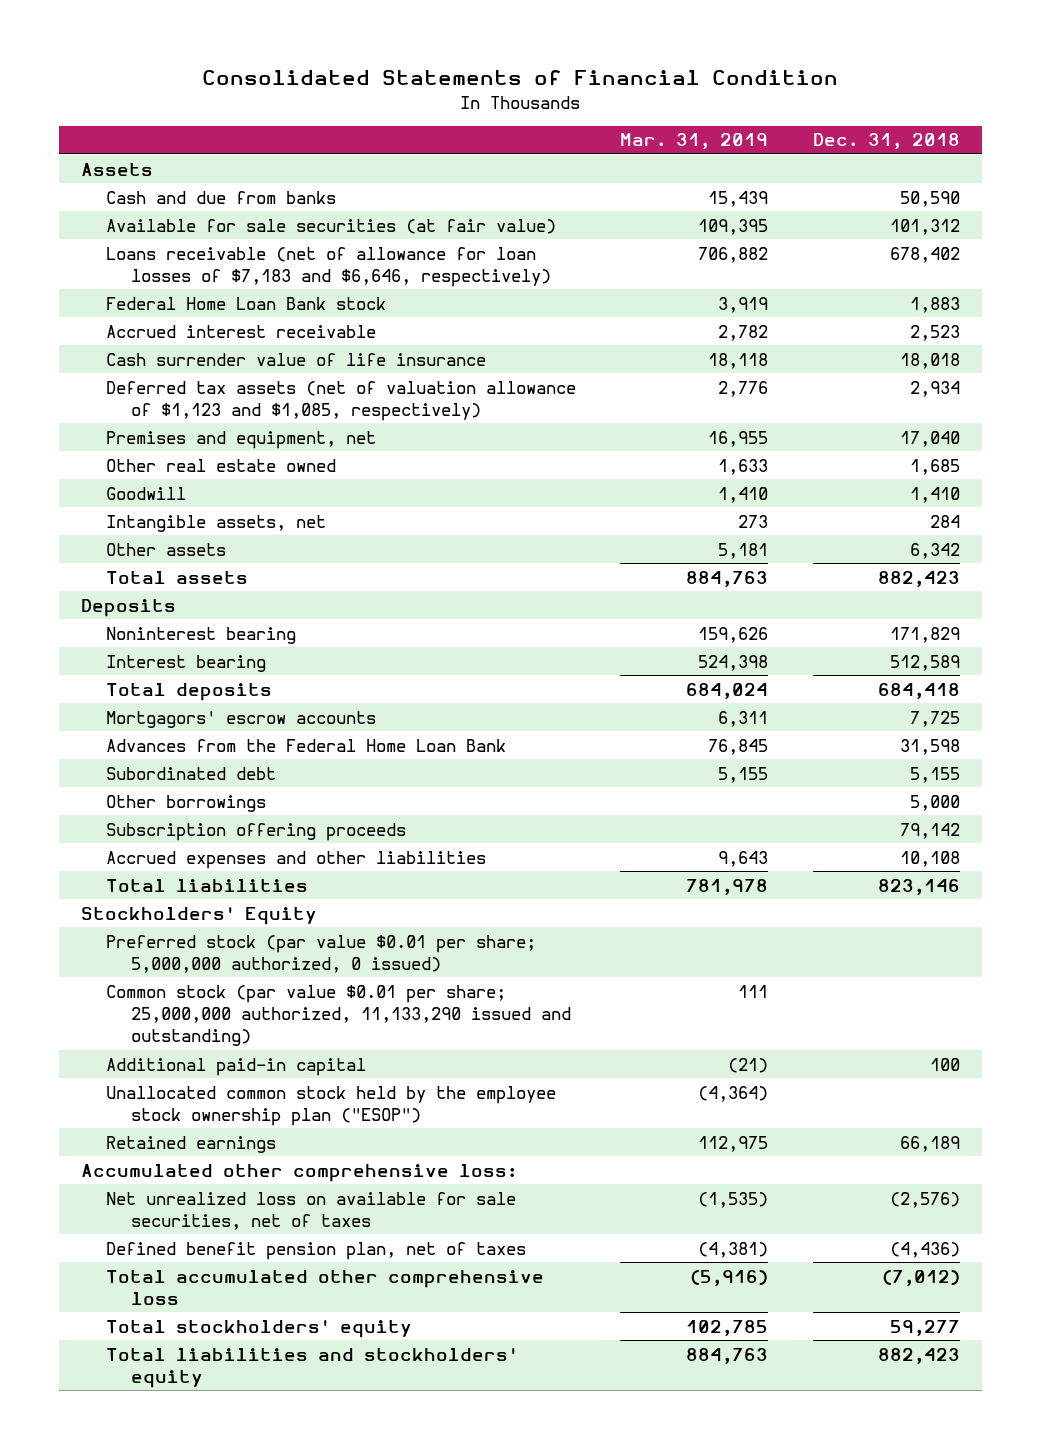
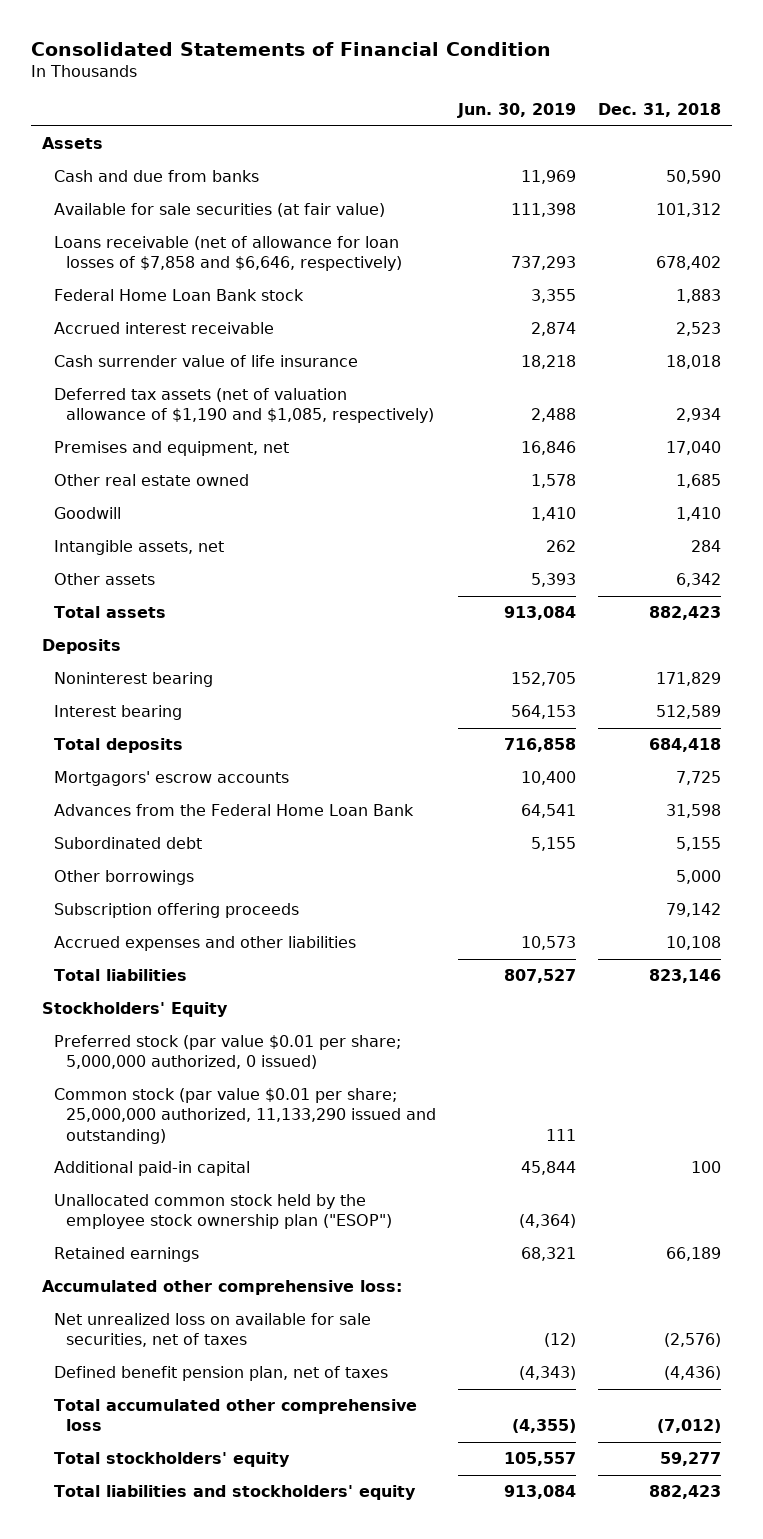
- | Mar. 31, 2019 | Dec. 31, 2018
+ | Jun. 30, 2019 | Dec. 31, 2018
- Loans receivable (net of allowance for loan losses of $7,183 and $6,646, respectively) | 706,882 | 678,402
+ Loans receivable (net of allowance for loan losses of $7,858 and $6,646, respectively) | 737,293 | 678,402
- Deferred tax assets (net of valuation allowance of $1,123 and $1,085, respectively) | 2,776 | 2,934
+ Deferred tax assets (net of valuation allowance of $1,190 and $1,085, respectively) | 2,488 | 2,934

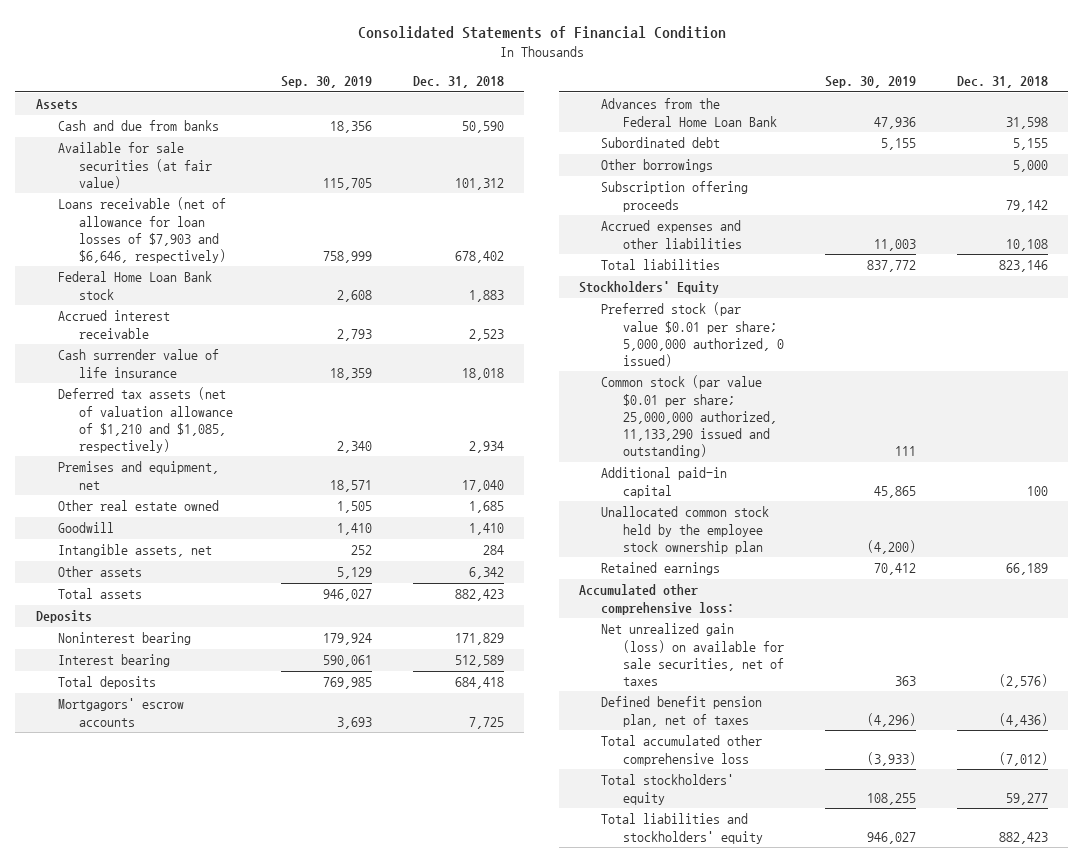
- | Jun. 30, 2019 | Dec. 31, 2018
+ | Sep. 30, 2019 | Dec. 31, 2018
- Loans receivable (net of allowance for loan losses of $7,858 and $6,646, respectively) | 737,293 | 678,402
+ Loans receivable (net of allowance for loan losses of $7,903 and $6,646, respectively) | 758,999 | 678,402
- Deferred tax assets (net of valuation allowance of $1,190 and $1,085, respectively) | 2,488 | 2,934
+ Deferred tax assets (net of valuation allowance of $1,210 and $1,085, respectively) | 2,340 | 2,934
- Unallocated common stock held by the employee stock ownership plan ("ESOP") | (4,364) |
+ Unallocated common stock held by the employee stock ownership plan | (4,200) |
- Net unrealized loss on available for sale securities, net of taxes | (12) | (2,576)
+ Net unrealized gain (loss) on available for sale securities, net of taxes | 363 | (2,576)

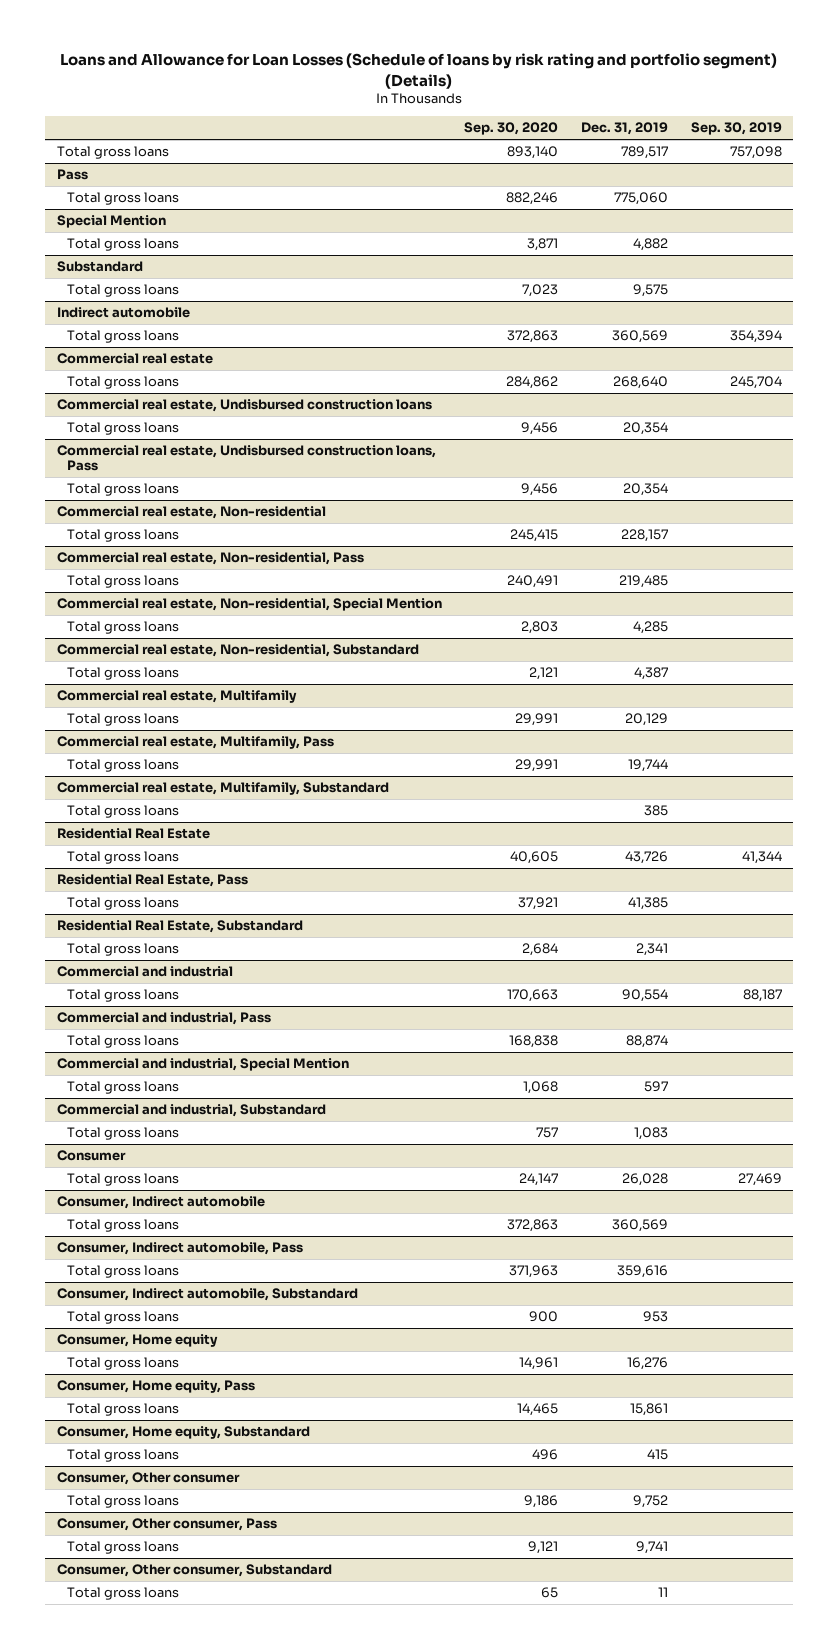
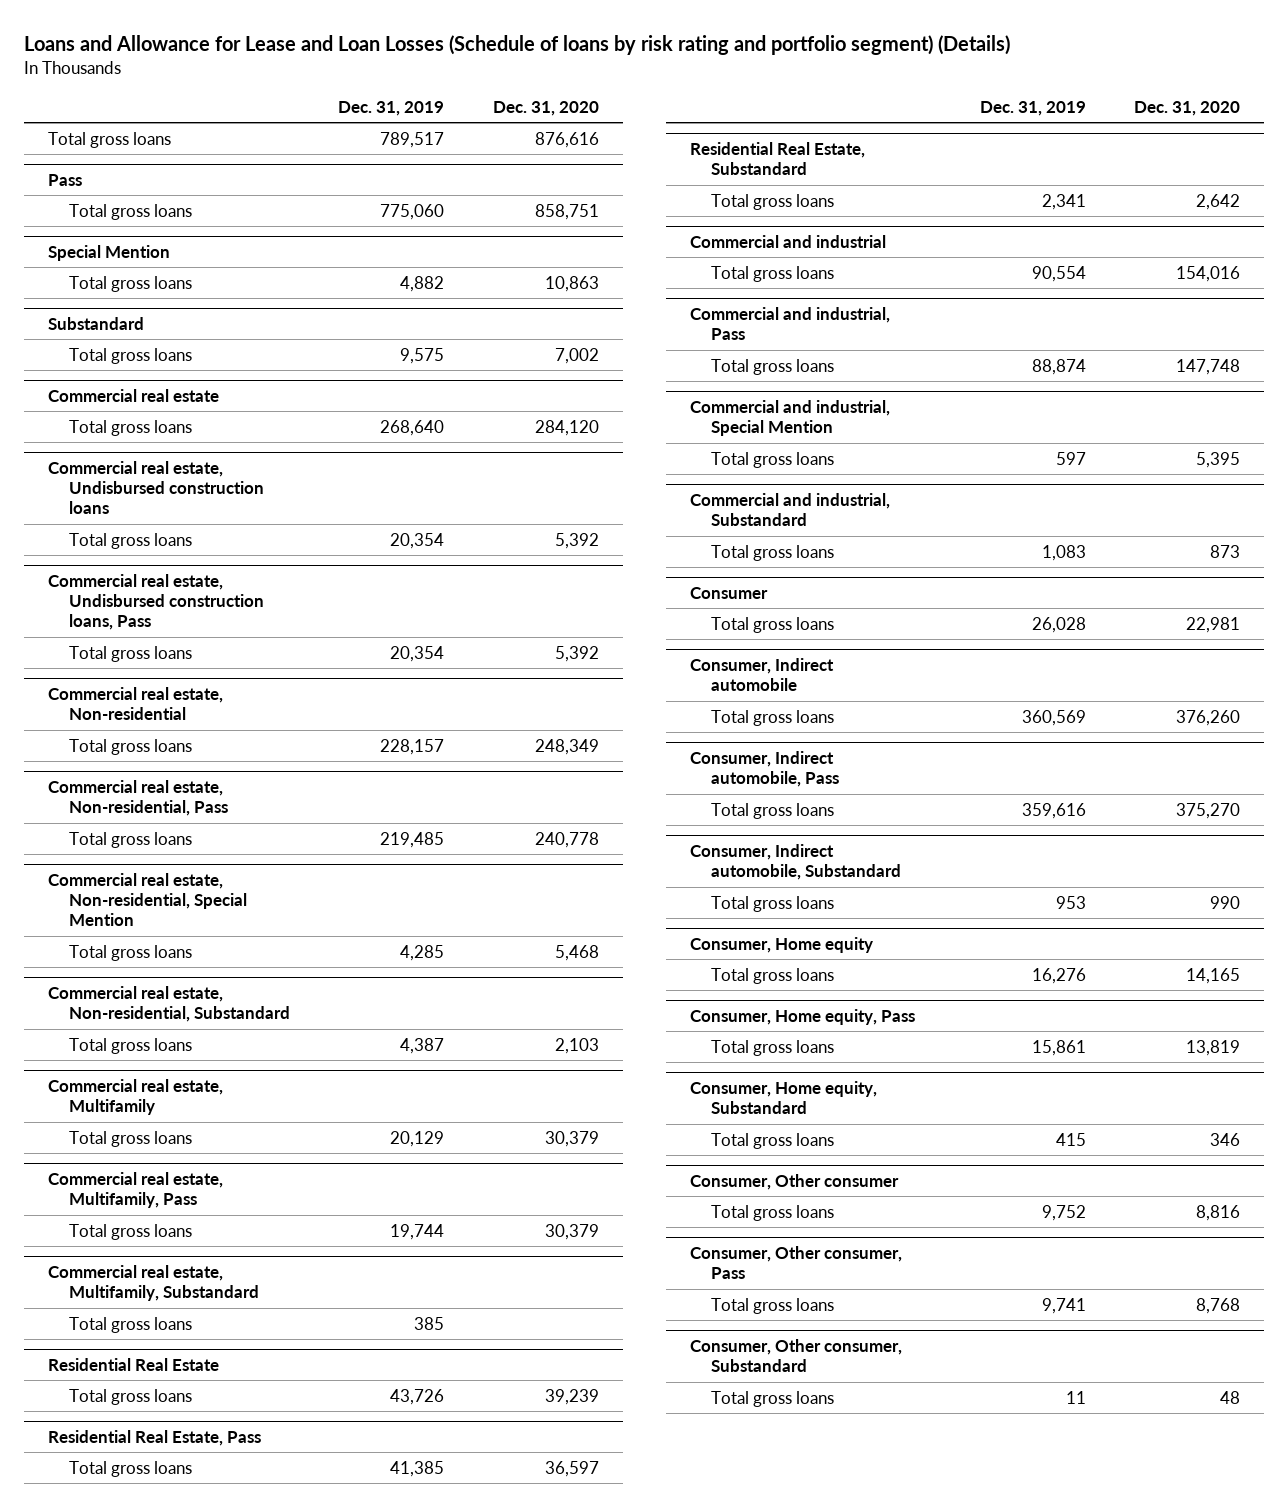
- Loans and Allowance for Loan Losses (Schedule of loans by risk rating and portfolio segment) (Details)
+ Loans and Allowance for Lease and Loan Losses (Schedule of loans by risk rating and portfolio segment) (Details)
- | Sep. 30, 2020 | Dec. 31, 2019 | Sep. 30, 2019
+ | Dec. 31, 2019 | Dec. 31, 2020
- Indirect automobile
- Total gross loans | 372,863 | 360,569 | 354,394

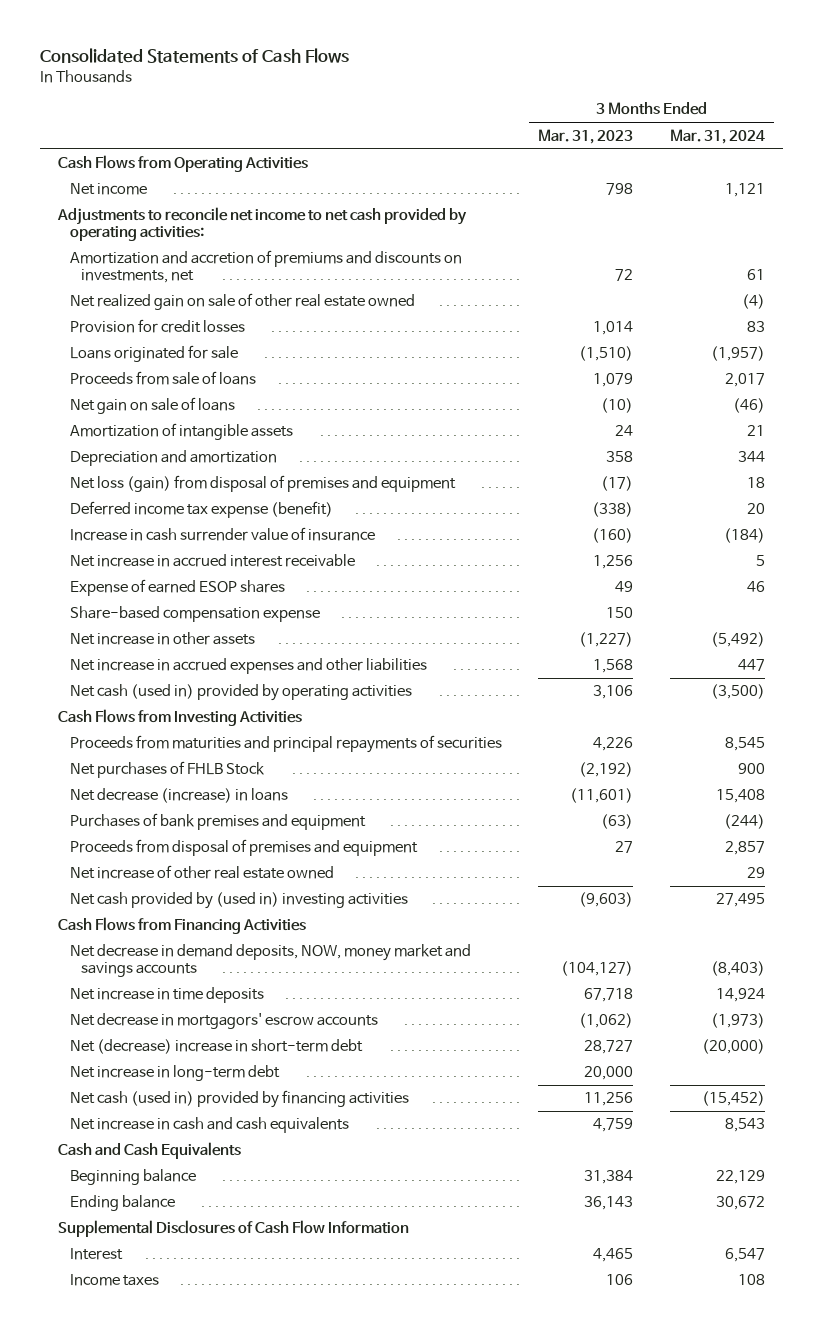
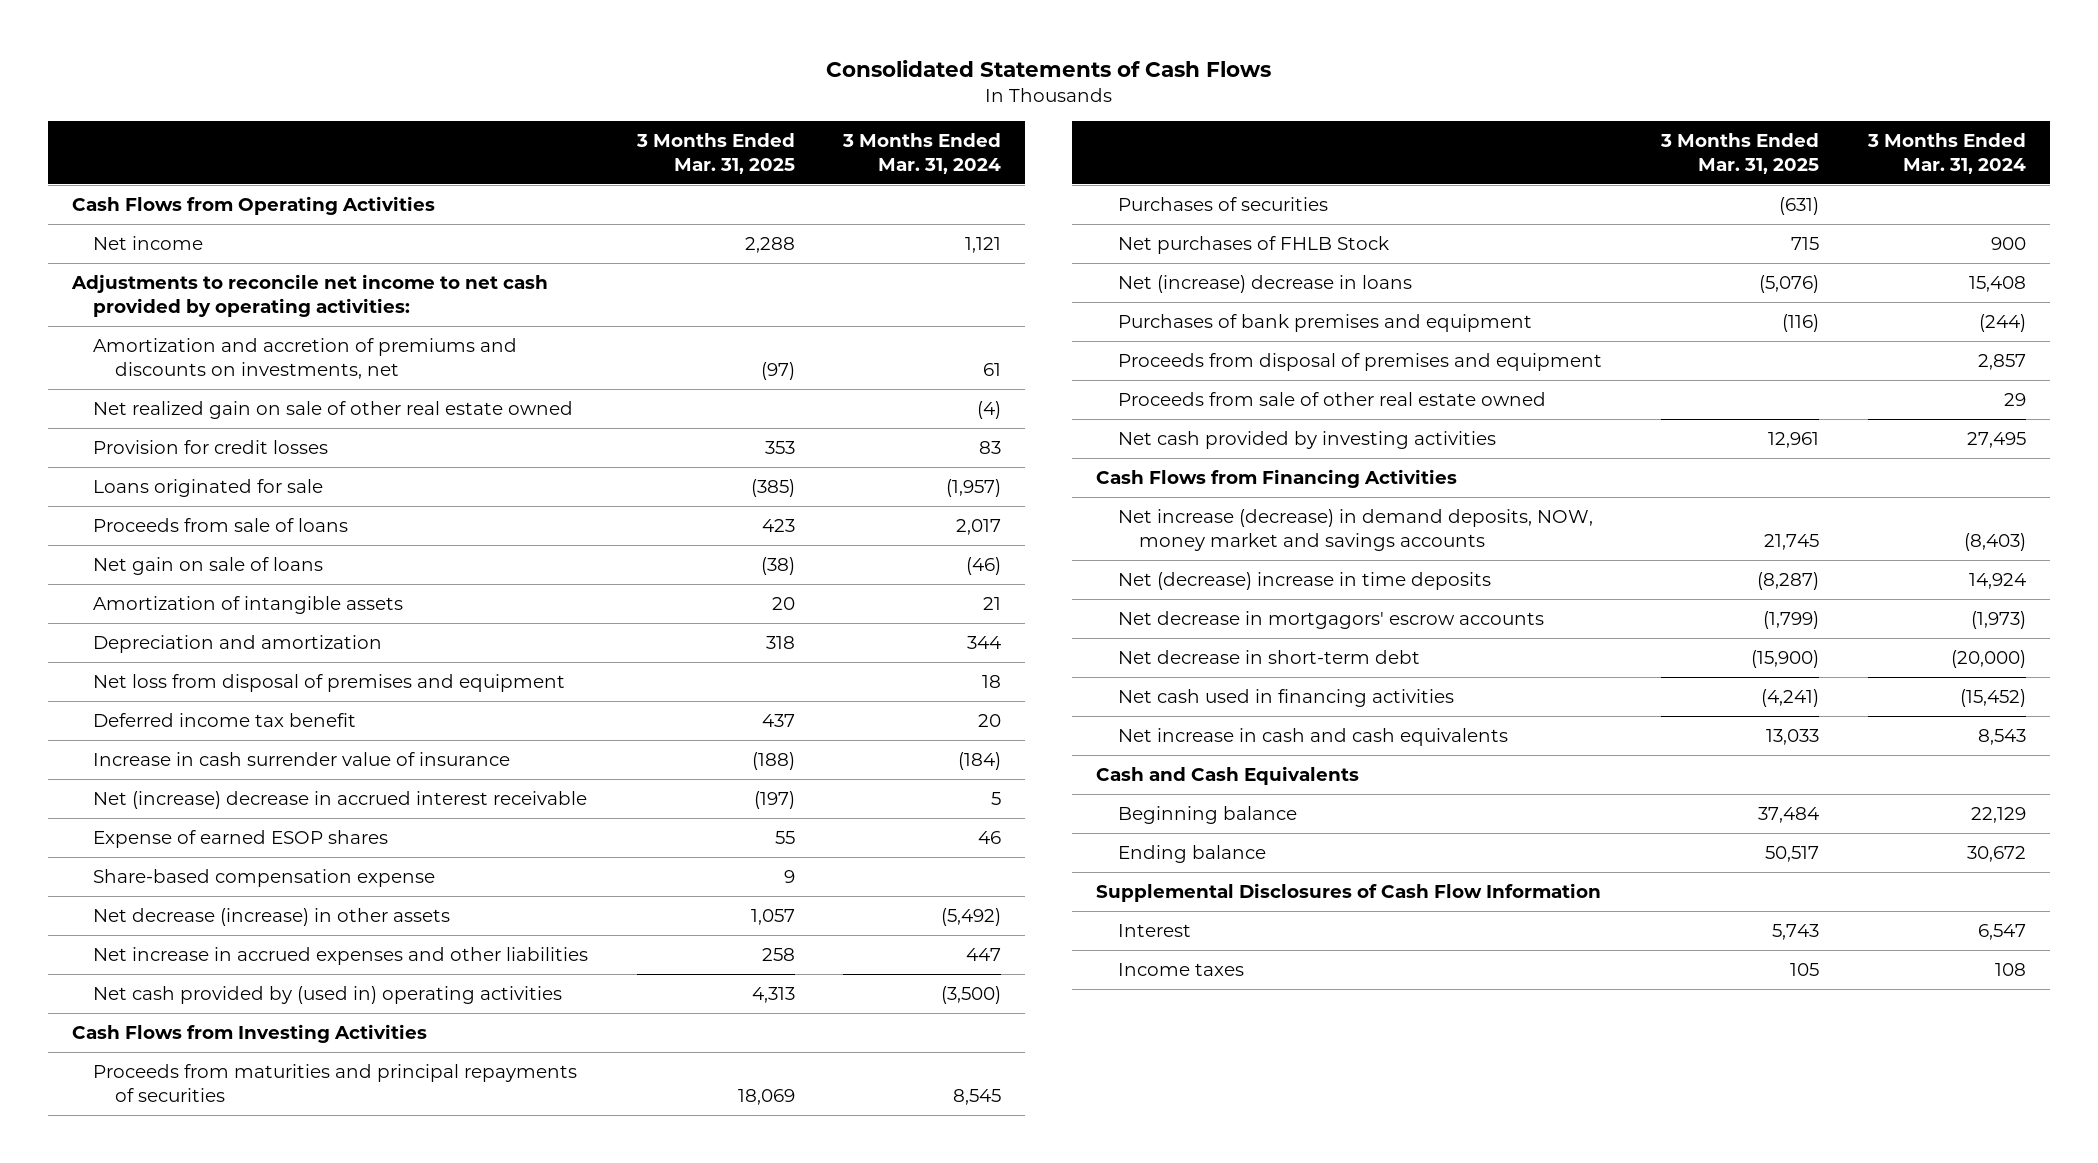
- | 3 Months Ended Mar. 31, 2023 | 3 Months Ended Mar. 31, 2024
+ | 3 Months Ended Mar. 31, 2025 | 3 Months Ended Mar. 31, 2024
- Net loss (gain) from disposal of premises and equipment | (17) | 18
- Deferred income tax expense (benefit) | (338) | 20
+ Net loss from disposal of premises and equipment | | 18
+ Deferred income tax benefit | 437 | 20
- Net increase in accrued interest receivable | 1,256 | 5
+ Net (increase) decrease in accrued interest receivable | (197) | 5
- Net increase in other assets | (1,227) | (5,492)
+ Net decrease (increase) in other assets | 1,057 | (5,492)
- Net cash (used in) provided by operating activities | 3,106 | (3,500)
+ Net cash provided by (used in) operating activities | 4,313 | (3,500)
+ Purchases of securities | (631) |
- Net decrease (increase) in loans | (11,601) | 15,408
+ Net (increase) decrease in loans | (5,076) | 15,408
- Net increase of other real estate owned | | 29
- Net cash provided by (used in) investing activities | (9,603) | 27,495
+ Proceeds from sale of other real estate owned | | 29
+ Net cash provided by investing activities | 12,961 | 27,495
- Net decrease in demand deposits, NOW, money market and savings accounts | (104,127) | (8,403)
- Net increase in time deposits | 67,718 | 14,924
+ Net increase (decrease) in demand deposits, NOW, money market and savings accounts | 21,745 | (8,403)
+ Net (decrease) increase in time deposits | (8,287) | 14,924
- Net (decrease) increase in short-term debt | 28,727 | (20,000)
- Net increase in long-term debt | 20,000 |
- Net cash (used in) provided by financing activities | 11,256 | (15,452)
+ Net decrease in short-term debt | (15,900) | (20,000)
+ Net cash used in financing activities | (4,241) | (15,452)

